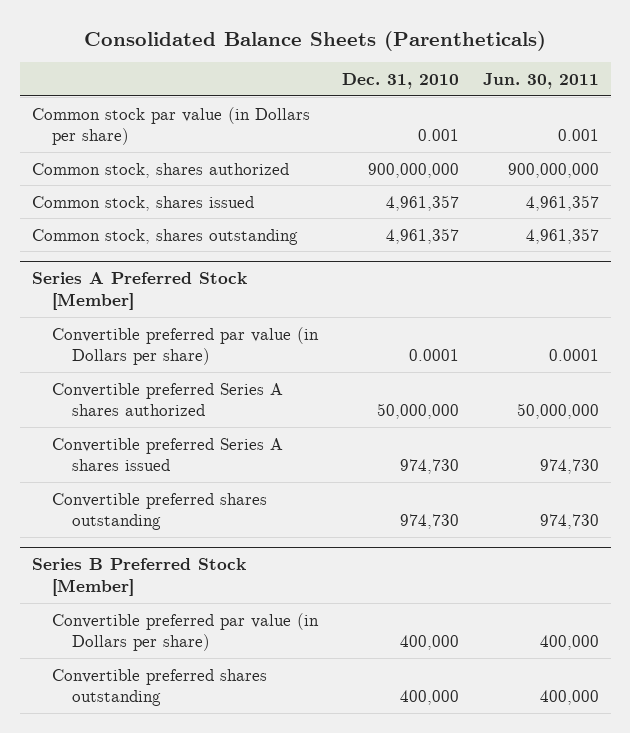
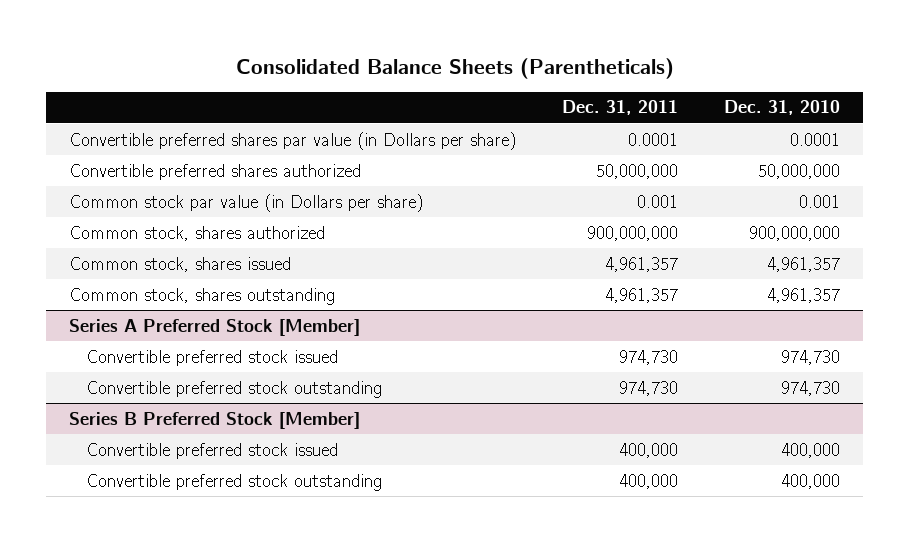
- | Dec. 31, 2010 | Jun. 30, 2011
+ | Dec. 31, 2011 | Dec. 31, 2010
+ Convertible preferred shares par value (in Dollars per share) | 0.0001 | 0.0001
+ Convertible preferred shares authorized | 50,000,000 | 50,000,000
@ Series A Preferred Stock [Member]
- Convertible preferred par value (in Dollars per share) | 0.0001 | 0.0001
- Convertible preferred Series A shares authorized | 50,000,000 | 50,000,000
- Convertible preferred Series A shares issued | 974,730 | 974,730
- Convertible preferred shares outstanding | 974,730 | 974,730
+ Convertible preferred stock issued | 974,730 | 974,730
+ Convertible preferred stock outstanding | 974,730 | 974,730
@ Series B Preferred Stock [Member]
- Convertible preferred par value (in Dollars per share) | 400,000 | 400,000
- Convertible preferred shares outstanding | 400,000 | 400,000
+ Convertible preferred stock issued | 400,000 | 400,000
+ Convertible preferred stock outstanding | 400,000 | 400,000

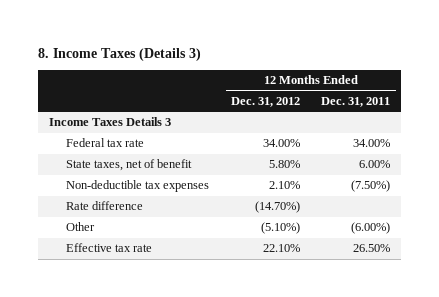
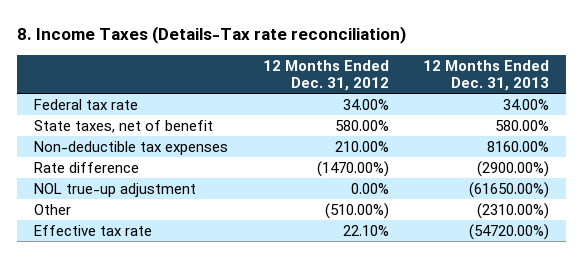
- 8. Income Taxes (Details 3)
+ 8. Income Taxes (Details-Tax rate reconciliation)
- | 12 Months Ended Dec. 31, 2012 | 12 Months Ended Dec. 31, 2011
+ | 12 Months Ended Dec. 31, 2012 | 12 Months Ended Dec. 31, 2013
- Income Taxes Details 3
- State taxes, net of benefit | 5.80% | 6.00%
- Non-deductible tax expenses | 2.10% | (7.50%)
- Rate difference | (14.70%) |
- Other | (5.10%) | (6.00%)
+ State taxes, net of benefit | 580.00% | 580.00%
+ Non-deductible tax expenses | 210.00% | 8160.00%
+ Rate difference | (1470.00%) | (2900.00%)
+ NOL true-up adjustment | 0.00% | (61650.00%)
+ Other | (510.00%) | (2310.00%)

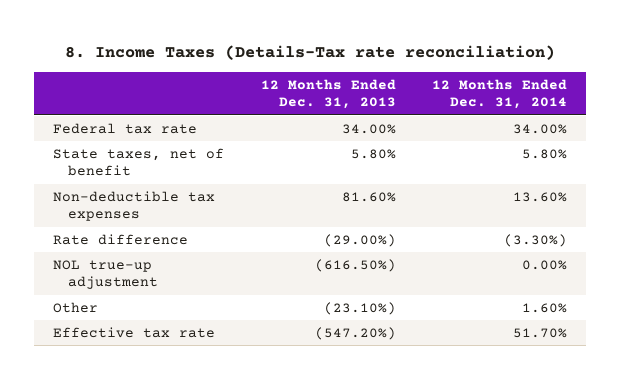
- | 12 Months Ended Dec. 31, 2012 | 12 Months Ended Dec. 31, 2013
+ | 12 Months Ended Dec. 31, 2013 | 12 Months Ended Dec. 31, 2014
- State taxes, net of benefit | 580.00% | 580.00%
- Non-deductible tax expenses | 210.00% | 8160.00%
- Rate difference | (1470.00%) | (2900.00%)
- NOL true-up adjustment | 0.00% | (61650.00%)
- Other | (510.00%) | (2310.00%)
- Effective tax rate | 22.10% | (54720.00%)
+ State taxes, net of benefit | 5.80% | 5.80%
+ Non-deductible tax expenses | 81.60% | 13.60%
+ Rate difference | (29.00%) | (3.30%)
+ NOL true-up adjustment | (616.50%) | 0.00%
+ Other | (23.10%) | 1.60%
+ Effective tax rate | (547.20%) | 51.70%

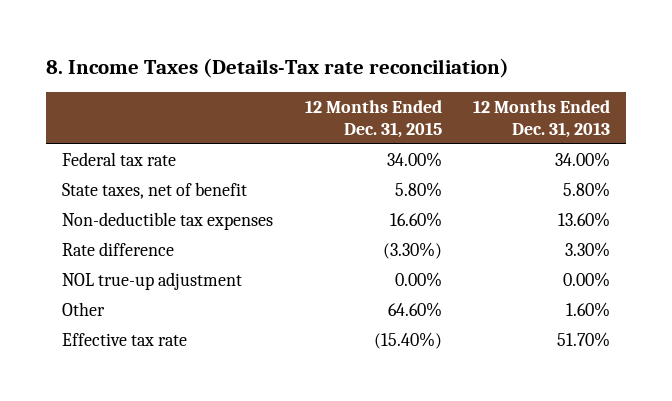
- | 12 Months Ended Dec. 31, 2013 | 12 Months Ended Dec. 31, 2014
+ | 12 Months Ended Dec. 31, 2015 | 12 Months Ended Dec. 31, 2013
- Non-deductible tax expenses | 81.60% | 13.60%
- Rate difference | (29.00%) | (3.30%)
- NOL true-up adjustment | (616.50%) | 0.00%
- Other | (23.10%) | 1.60%
- Effective tax rate | (547.20%) | 51.70%
+ Non-deductible tax expenses | 16.60% | 13.60%
+ Rate difference | (3.30%) | 3.30%
+ NOL true-up adjustment | 0.00% | 0.00%
+ Other | 64.60% | 1.60%
+ Effective tax rate | (15.40%) | 51.70%

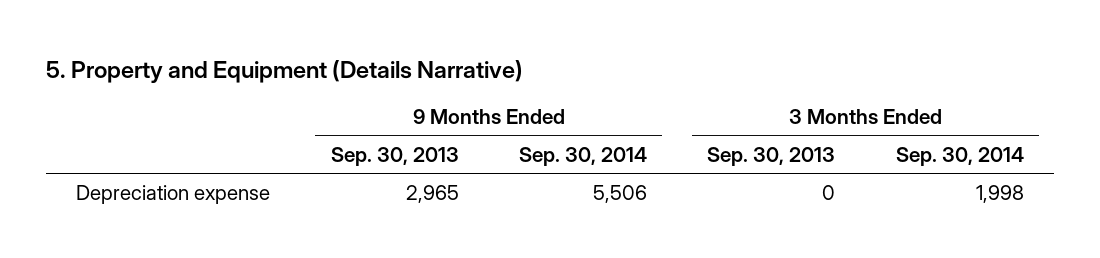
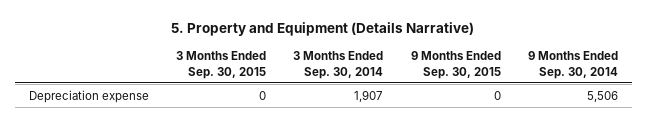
- | 9 Months Ended Sep. 30, 2013 | 9 Months Ended Sep. 30, 2014 | 3 Months Ended Sep. 30, 2013 | 3 Months Ended Sep. 30, 2014
+ | 3 Months Ended Sep. 30, 2015 | 3 Months Ended Sep. 30, 2014 | 9 Months Ended Sep. 30, 2015 | 9 Months Ended Sep. 30, 2014
- Depreciation expense | 2,965 | 5,506 | 0 | 1,998
+ Depreciation expense | 0 | 1,907 | 0 | 5,506

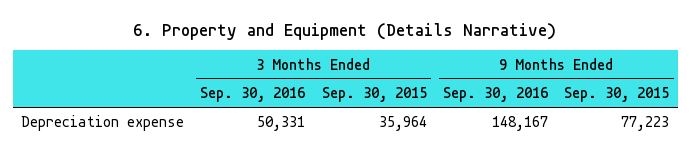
- 5. Property and Equipment (Details Narrative)
+ 6. Property and Equipment (Details Narrative)
- | 3 Months Ended Sep. 30, 2015 | 3 Months Ended Sep. 30, 2014 | 9 Months Ended Sep. 30, 2015 | 9 Months Ended Sep. 30, 2014
+ | 3 Months Ended Sep. 30, 2016 | 3 Months Ended Sep. 30, 2015 | 9 Months Ended Sep. 30, 2016 | 9 Months Ended Sep. 30, 2015
- Depreciation expense | 0 | 1,907 | 0 | 5,506
+ Depreciation expense | 50,331 | 35,964 | 148,167 | 77,223

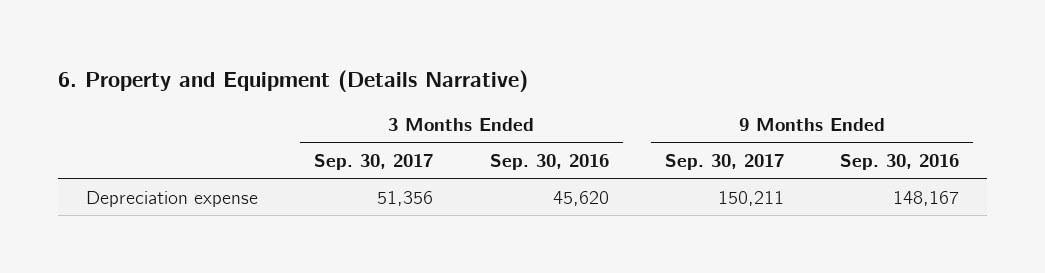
- | 3 Months Ended Sep. 30, 2016 | 3 Months Ended Sep. 30, 2015 | 9 Months Ended Sep. 30, 2016 | 9 Months Ended Sep. 30, 2015
+ | 3 Months Ended Sep. 30, 2017 | 3 Months Ended Sep. 30, 2016 | 9 Months Ended Sep. 30, 2017 | 9 Months Ended Sep. 30, 2016
- Depreciation expense | 50,331 | 35,964 | 148,167 | 77,223
+ Depreciation expense | 51,356 | 45,620 | 150,211 | 148,167

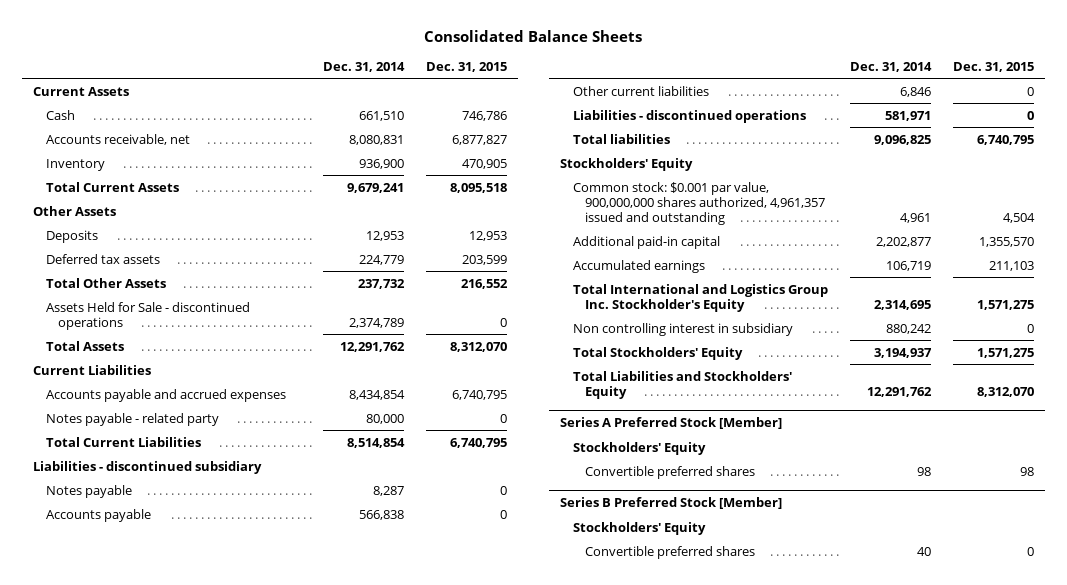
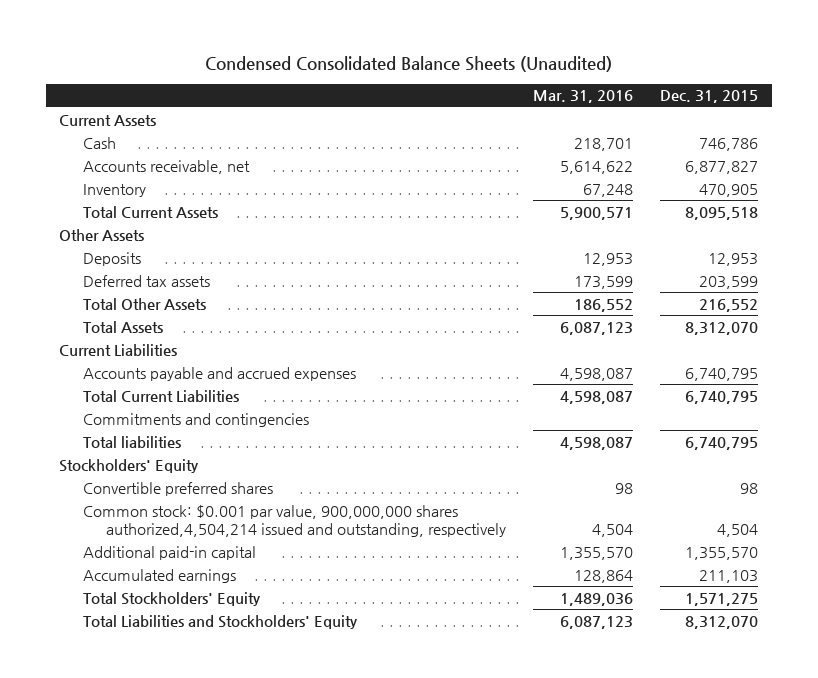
- Consolidated Balance Sheets
+ Condensed Consolidated Balance Sheets (Unaudited)
- | Dec. 31, 2014 | Dec. 31, 2015
+ | Mar. 31, 2016 | Dec. 31, 2015
- Assets Held for Sale - discontinued operations | 2,374,789 | 0
- Notes payable - related party | 80,000 | 0
- Liabilities - discontinued subsidiary
- Notes payable | 8,287 | 0
- Accounts payable | 566,838 | 0
- Other current liabilities | 6,846 | 0
- Liabilities - discontinued operations | 581,971 | 0
+ Commitments and contingencies
- Common stock: $0.001 par value, 900,000,000 shares authorized, 4,961,357 issued and outstanding | 4,961 | 4,504
+ Convertible preferred shares | 98 | 98
+ Common stock: $0.001 par value, 900,000,000 shares authorized,4,504,214 issued and outstanding, respectively | 4,504 | 4,504
- Total International and Logistics Group Inc. Stockholder's Equity | 2,314,695 | 1,571,275
- Non controlling interest in subsidiary | 880,242 | 0
- Series A Preferred Stock [Member]
- Stockholders' Equity
- Convertible preferred shares | 98 | 98
- Series B Preferred Stock [Member]
- Stockholders' Equity
- Convertible preferred shares | 40 | 0

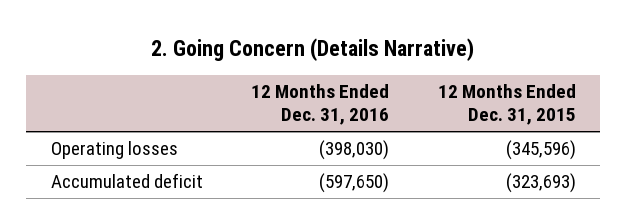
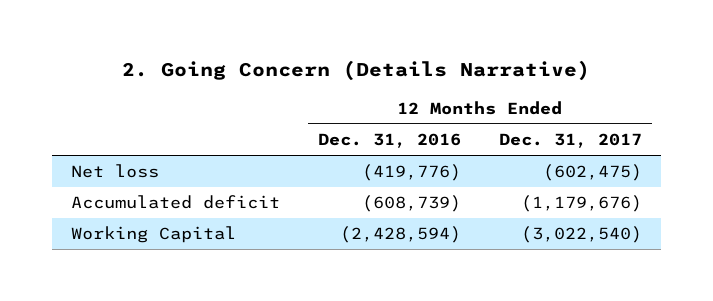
- | 12 Months Ended Dec. 31, 2016 | 12 Months Ended Dec. 31, 2015
+ | 12 Months Ended Dec. 31, 2016 | 12 Months Ended Dec. 31, 2017
- Operating losses | (398,030) | (345,596)
- Accumulated deficit | (597,650) | (323,693)
+ Net loss | (419,776) | (602,475)
+ Accumulated deficit | (608,739) | (1,179,676)
+ Working Capital | (2,428,594) | (3,022,540)

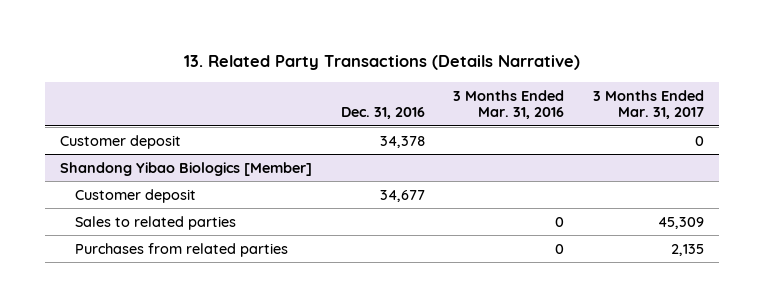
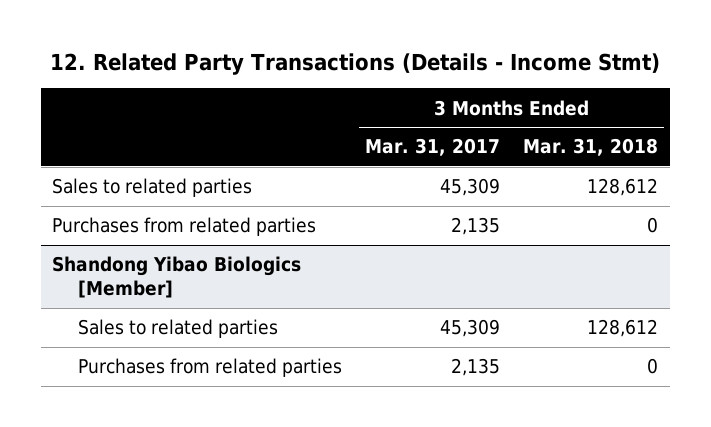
- 13. Related Party Transactions (Details Narrative)
+ 12. Related Party Transactions (Details - Income Stmt)
- | Dec. 31, 2016 | 3 Months Ended Mar. 31, 2016 | 3 Months Ended Mar. 31, 2017
+ | 3 Months Ended Mar. 31, 2017 | 3 Months Ended Mar. 31, 2018
- Customer deposit | 34,378 | | 0
+ Sales to related parties | 45,309 | 128,612
+ Purchases from related parties | 2,135 | 0
@ Shandong Yibao Biologics [Member]
- Customer deposit | 34,677 | |

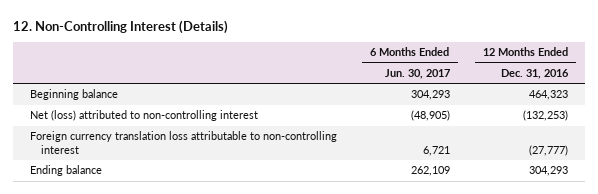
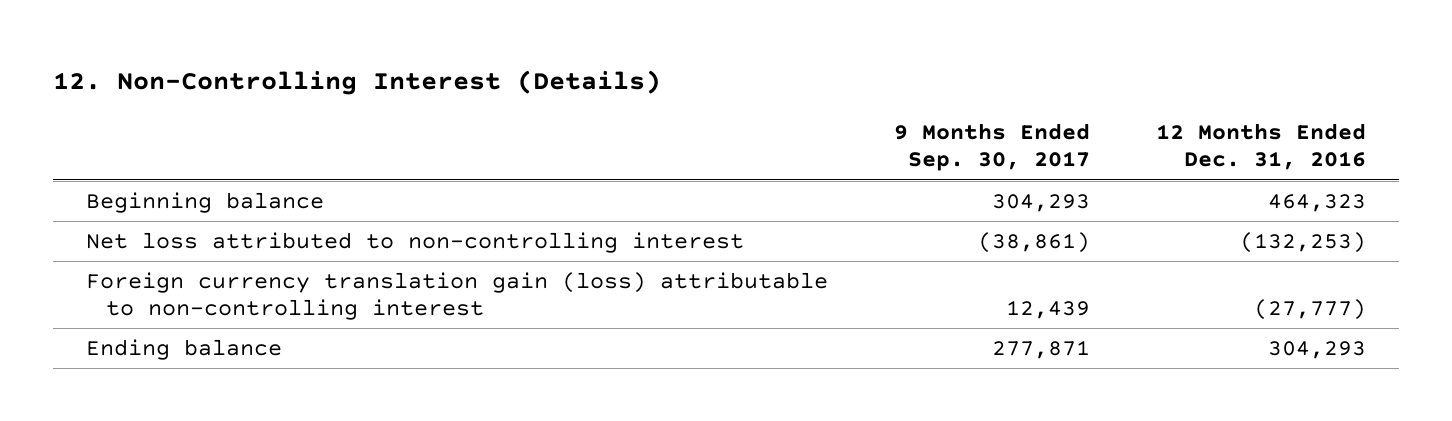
- | 6 Months Ended Jun. 30, 2017 | 12 Months Ended Dec. 31, 2016
+ | 9 Months Ended Sep. 30, 2017 | 12 Months Ended Dec. 31, 2016
- Net (loss) attributed to non-controlling interest | (48,905) | (132,253)
- Foreign currency translation loss attributable to non-controlling interest | 6,721 | (27,777)
+ Net loss attributed to non-controlling interest | (38,861) | (132,253)
+ Foreign currency translation gain (loss) attributable to non-controlling interest | 12,439 | (27,777)

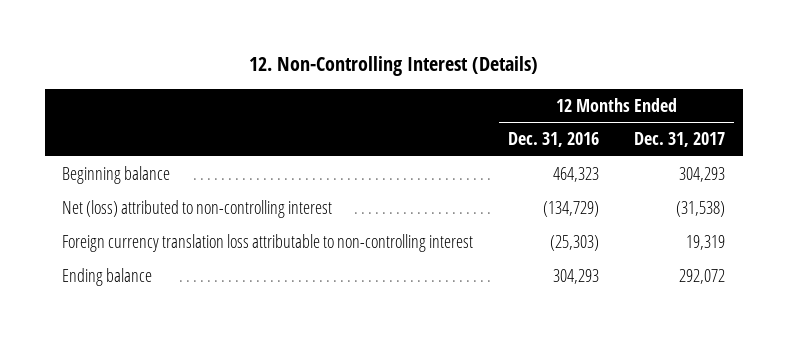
- | 9 Months Ended Sep. 30, 2017 | 12 Months Ended Dec. 31, 2016
+ | 12 Months Ended Dec. 31, 2016 | 12 Months Ended Dec. 31, 2017
- Net loss attributed to non-controlling interest | (38,861) | (132,253)
- Foreign currency translation gain (loss) attributable to non-controlling interest | 12,439 | (27,777)
+ Net (loss) attributed to non-controlling interest | (134,729) | (31,538)
+ Foreign currency translation loss attributable to non-controlling interest | (25,303) | 19,319

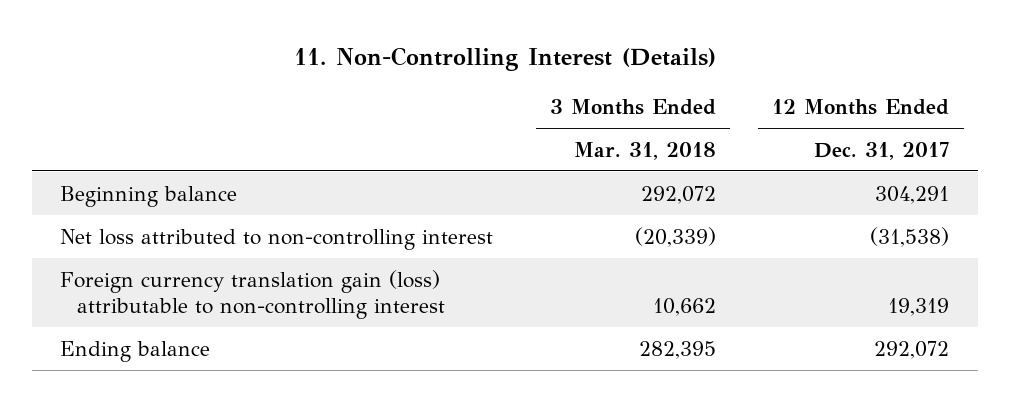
- 12. Non-Controlling Interest (Details)
+ 11. Non-Controlling Interest (Details)
- | 12 Months Ended Dec. 31, 2016 | 12 Months Ended Dec. 31, 2017
+ | 3 Months Ended Mar. 31, 2018 | 12 Months Ended Dec. 31, 2017
- Beginning balance | 464,323 | 304,293
- Net (loss) attributed to non-controlling interest | (134,729) | (31,538)
- Foreign currency translation loss attributable to non-controlling interest | (25,303) | 19,319
+ Beginning balance | 292,072 | 304,291
+ Net loss attributed to non-controlling interest | (20,339) | (31,538)
+ Foreign currency translation gain (loss) attributable to non-controlling interest | 10,662 | 19,319

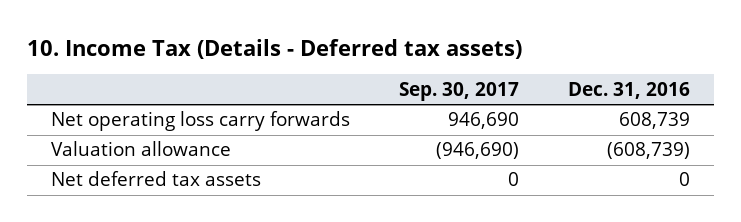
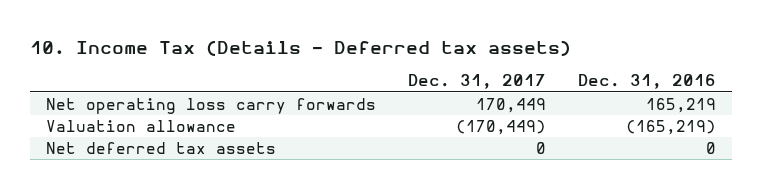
- | Sep. 30, 2017 | Dec. 31, 2016
+ | Dec. 31, 2017 | Dec. 31, 2016
- Net operating loss carry forwards | 946,690 | 608,739
- Valuation allowance | (946,690) | (608,739)
+ Net operating loss carry forwards | 170,449 | 165,219
+ Valuation allowance | (170,449) | (165,219)

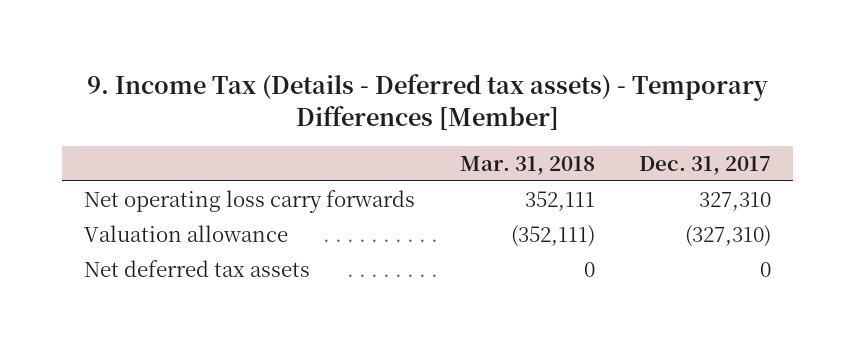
- 10. Income Tax (Details - Deferred tax assets)
+ 9. Income Tax (Details - Deferred tax assets) - Temporary Differences [Member]
- | Dec. 31, 2017 | Dec. 31, 2016
+ | Mar. 31, 2018 | Dec. 31, 2017
- Net operating loss carry forwards | 170,449 | 165,219
- Valuation allowance | (170,449) | (165,219)
+ Net operating loss carry forwards | 352,111 | 327,310
+ Valuation allowance | (352,111) | (327,310)

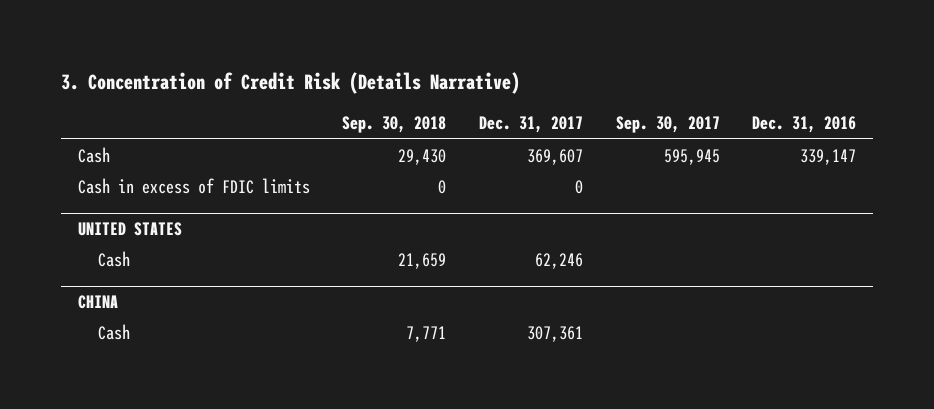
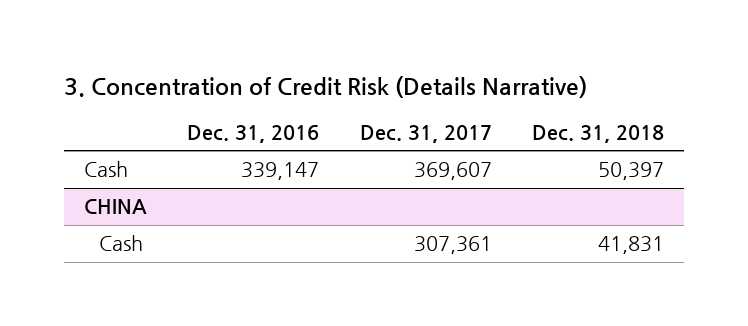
- | Sep. 30, 2018 | Dec. 31, 2017 | Sep. 30, 2017 | Dec. 31, 2016
+ | Dec. 31, 2016 | Dec. 31, 2017 | Dec. 31, 2018
- Cash in excess of FDIC limits | 0 | 0 | |
- UNITED STATES
- Cash | 21,659 | 62,246 | |

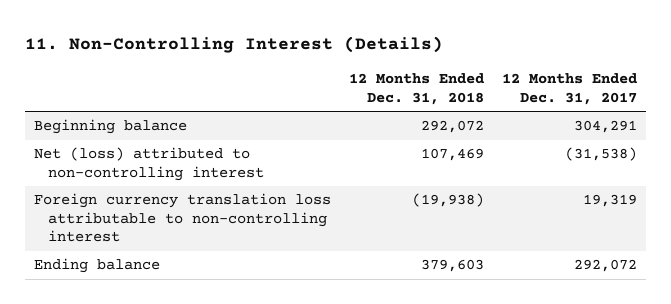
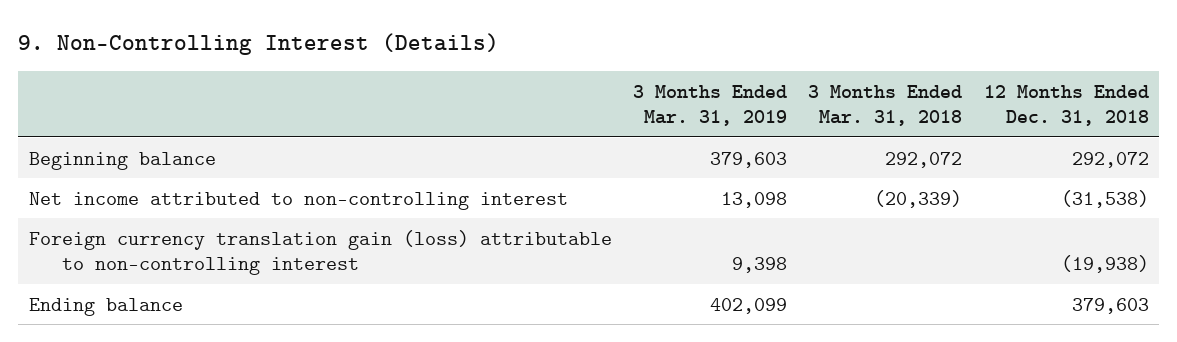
- 11. Non-Controlling Interest (Details)
+ 9. Non-Controlling Interest (Details)
- | 12 Months Ended Dec. 31, 2018 | 12 Months Ended Dec. 31, 2017
+ | 3 Months Ended Mar. 31, 2019 | 3 Months Ended Mar. 31, 2018 | 12 Months Ended Dec. 31, 2018
- Net (loss) attributed to non-controlling interest | 107,469 | (31,538)
- Foreign currency translation loss attributable to non-controlling interest | (19,938) | 19,319
+ Net income attributed to non-controlling interest | 13,098 | (20,339) | (31,538)
+ Foreign currency translation gain (loss) attributable to non-controlling interest | 9,398 | | (19,938)

